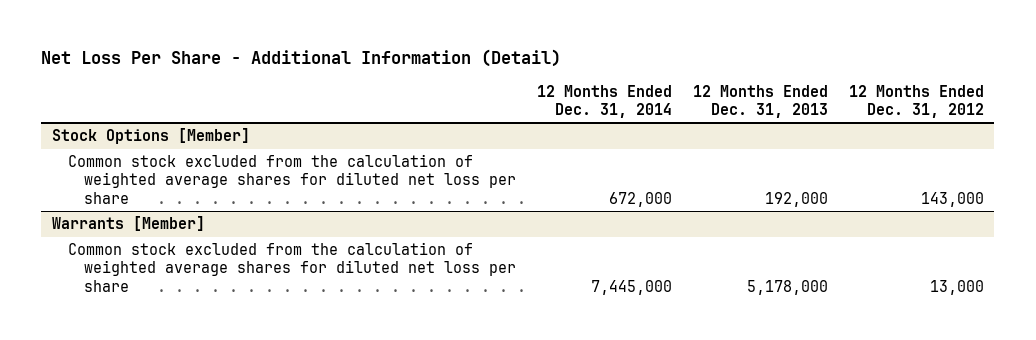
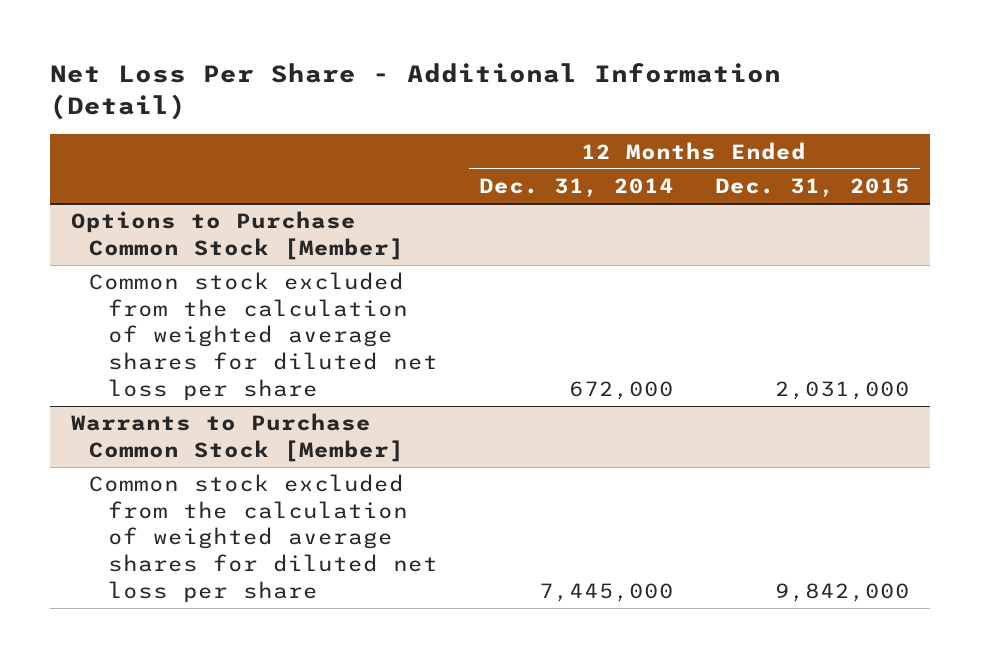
- | 12 Months Ended Dec. 31, 2014 | 12 Months Ended Dec. 31, 2013 | 12 Months Ended Dec. 31, 2012
+ | 12 Months Ended Dec. 31, 2014 | 12 Months Ended Dec. 31, 2015
- Stock Options [Member]
+ Options to Purchase Common Stock [Member]
- Warrants [Member]
+ Warrants to Purchase Common Stock [Member]

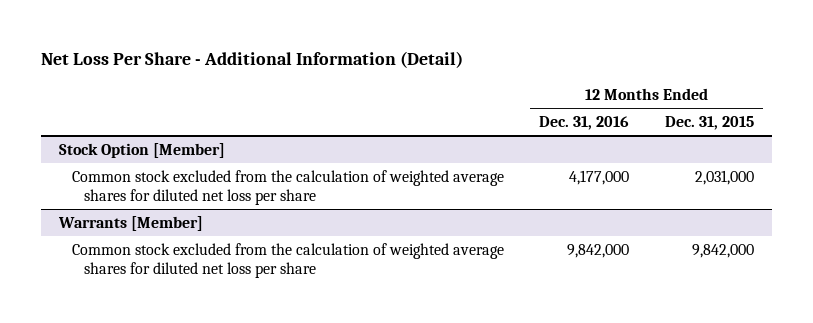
- | 12 Months Ended Dec. 31, 2014 | 12 Months Ended Dec. 31, 2015
+ | 12 Months Ended Dec. 31, 2016 | 12 Months Ended Dec. 31, 2015
- Options to Purchase Common Stock [Member]
+ Stock Option [Member]
- Warrants to Purchase Common Stock [Member]
+ Warrants [Member]

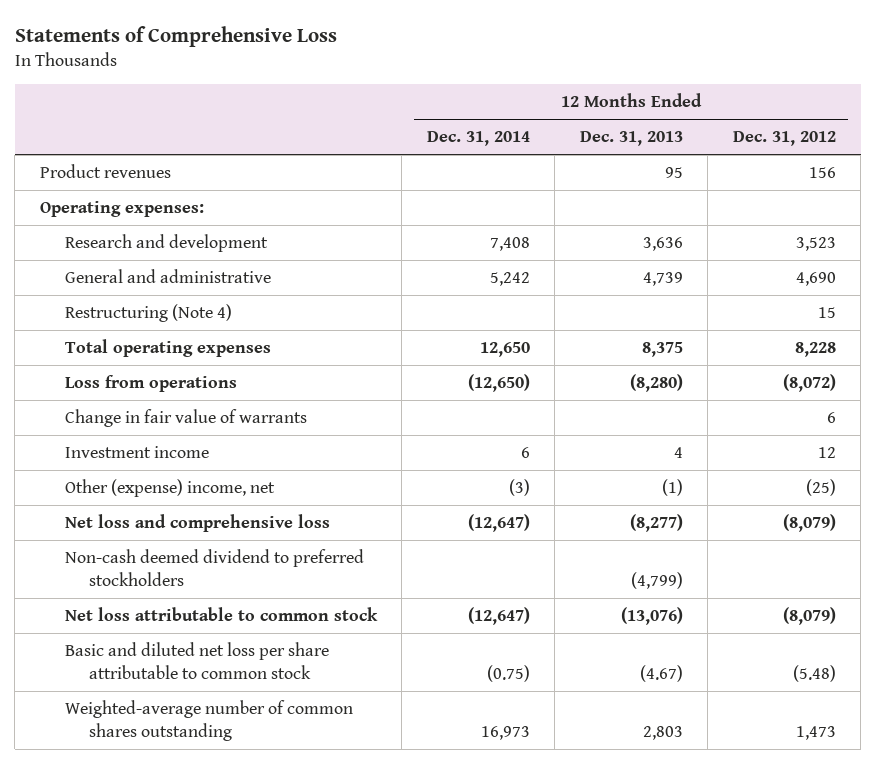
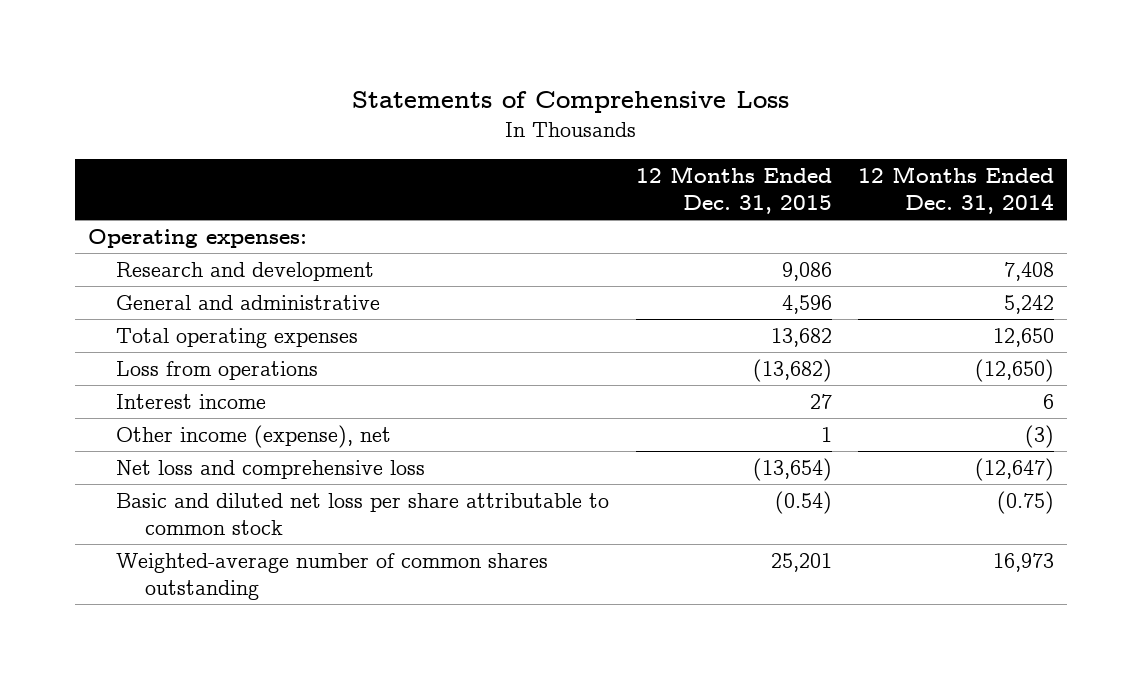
- | 12 Months Ended Dec. 31, 2014 | 12 Months Ended Dec. 31, 2013 | 12 Months Ended Dec. 31, 2012
+ | 12 Months Ended Dec. 31, 2015 | 12 Months Ended Dec. 31, 2014
- Product revenues | | 95 | 156
- Restructuring (Note 4) | | | 15
- Change in fair value of warrants | | | 6
- Investment income | 6 | 4 | 12
- Other (expense) income, net | (3) | (1) | (25)
+ Interest income | 27 | 6
+ Other income (expense), net | 1 | (3)
- Non-cash deemed dividend to preferred stockholders | | (4,799) |
- Net loss attributable to common stock | (12,647) | (13,076) | (8,079)

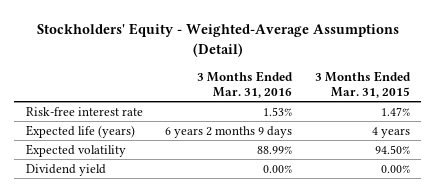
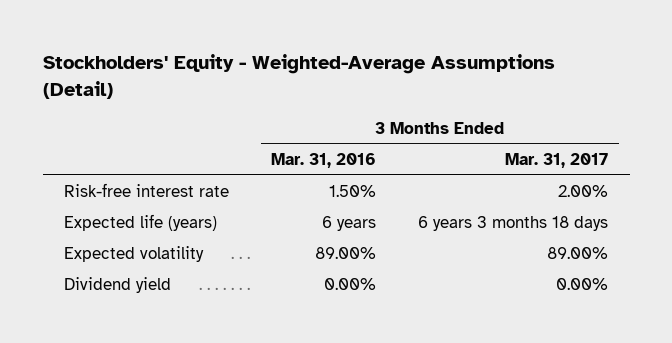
- | 3 Months Ended Mar. 31, 2016 | 3 Months Ended Mar. 31, 2015
+ | 3 Months Ended Mar. 31, 2016 | 3 Months Ended Mar. 31, 2017
- Risk-free interest rate | 1.53% | 1.47%
- Expected life (years) | 6 years 2 months 9 days | 4 years
- Expected volatility | 88.99% | 94.50%
+ Risk-free interest rate | 1.50% | 2.00%
+ Expected life (years) | 6 years | 6 years 3 months 18 days
+ Expected volatility | 89.00% | 89.00%

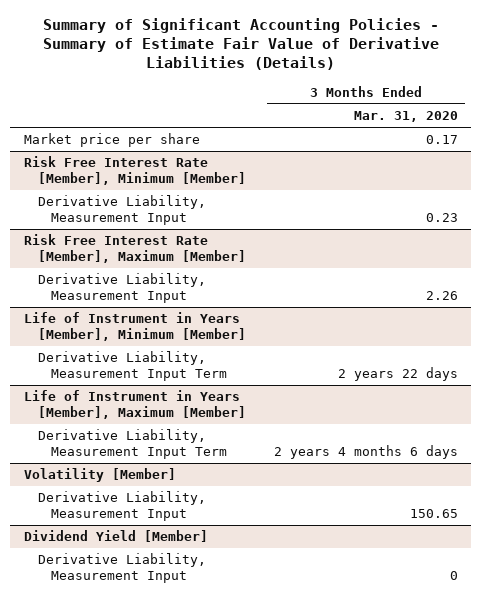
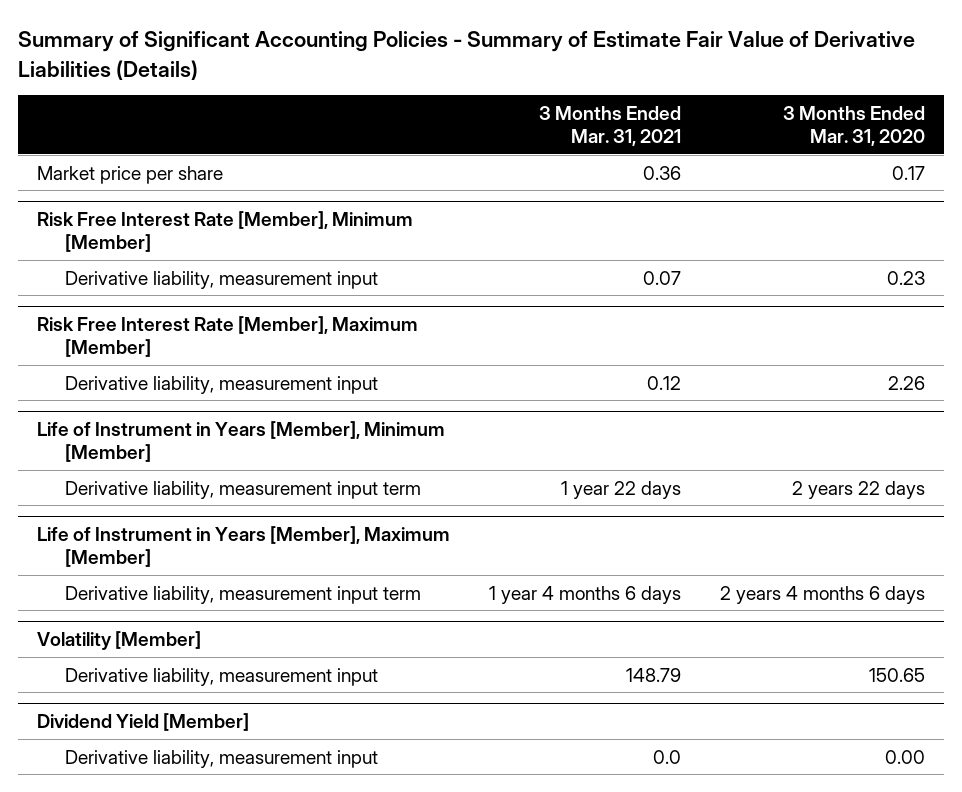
- | 3 Months Ended Mar. 31, 2020
+ | 3 Months Ended Mar. 31, 2021 | 3 Months Ended Mar. 31, 2020
@ Risk Free Interest Rate [Member], Minimum [Member]
- Derivative Liability, Measurement Input | 0.23
+ Derivative liability, measurement input | 0.07 | 0.23
@ Risk Free Interest Rate [Member], Maximum [Member]
- Derivative Liability, Measurement Input | 2.26
+ Derivative liability, measurement input | 0.12 | 2.26
@ Life of Instrument in Years [Member], Minimum [Member]
- Derivative Liability, Measurement Input Term | 2 years 22 days
+ Derivative liability, measurement input term | 1 year 22 days | 2 years 22 days
@ Life of Instrument in Years [Member], Maximum [Member]
- Derivative Liability, Measurement Input Term | 2 years 4 months 6 days
+ Derivative liability, measurement input term | 1 year 4 months 6 days | 2 years 4 months 6 days
@ Volatility [Member]
- Derivative Liability, Measurement Input | 150.65
+ Derivative liability, measurement input | 148.79 | 150.65
@ Dividend Yield [Member]
- Derivative Liability, Measurement Input | 0
+ Derivative liability, measurement input | 0.0 | 0.00

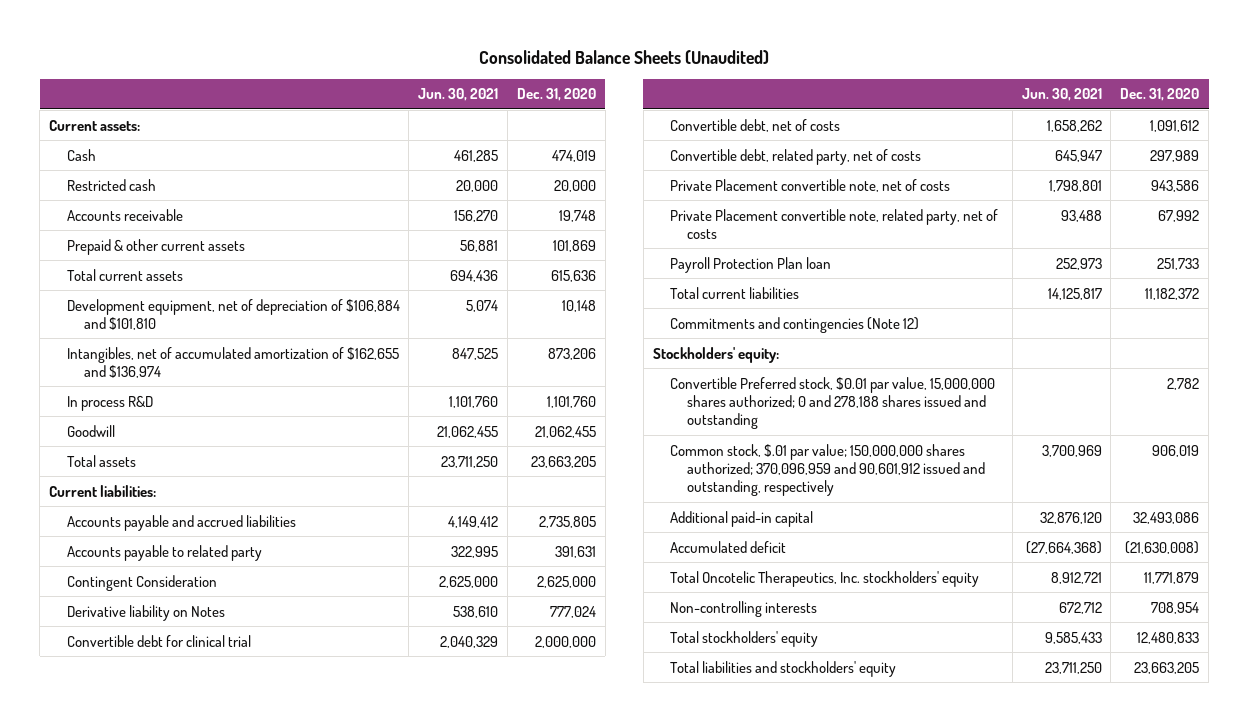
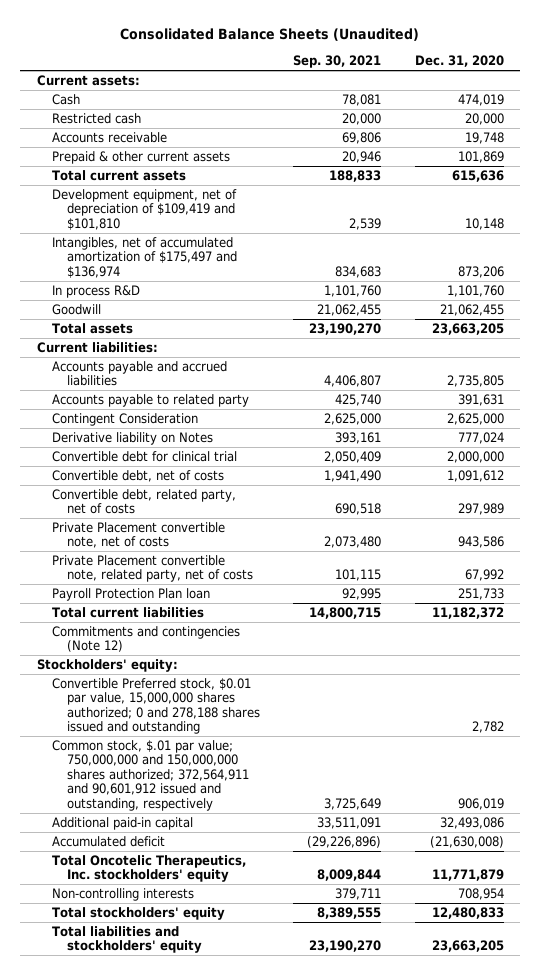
- | Jun. 30, 2021 | Dec. 31, 2020
+ | Sep. 30, 2021 | Dec. 31, 2020
- Development equipment, net of depreciation of $106,884 and $101,810 | 5,074 | 10,148
- Intangibles, net of accumulated amortization of $162,655 and $136,974 | 847,525 | 873,206
+ Development equipment, net of depreciation of $109,419 and $101,810 | 2,539 | 10,148
+ Intangibles, net of accumulated amortization of $175,497 and $136,974 | 834,683 | 873,206
- Common stock, $.01 par value; 150,000,000 shares authorized; 370,096,959 and 90,601,912 issued and outstanding, respectively | 3,700,969 | 906,019
+ Common stock, $.01 par value; 750,000,000 and 150,000,000 shares authorized; 372,564,911 and 90,601,912 issued and outstanding, respectively | 3,725,649 | 906,019

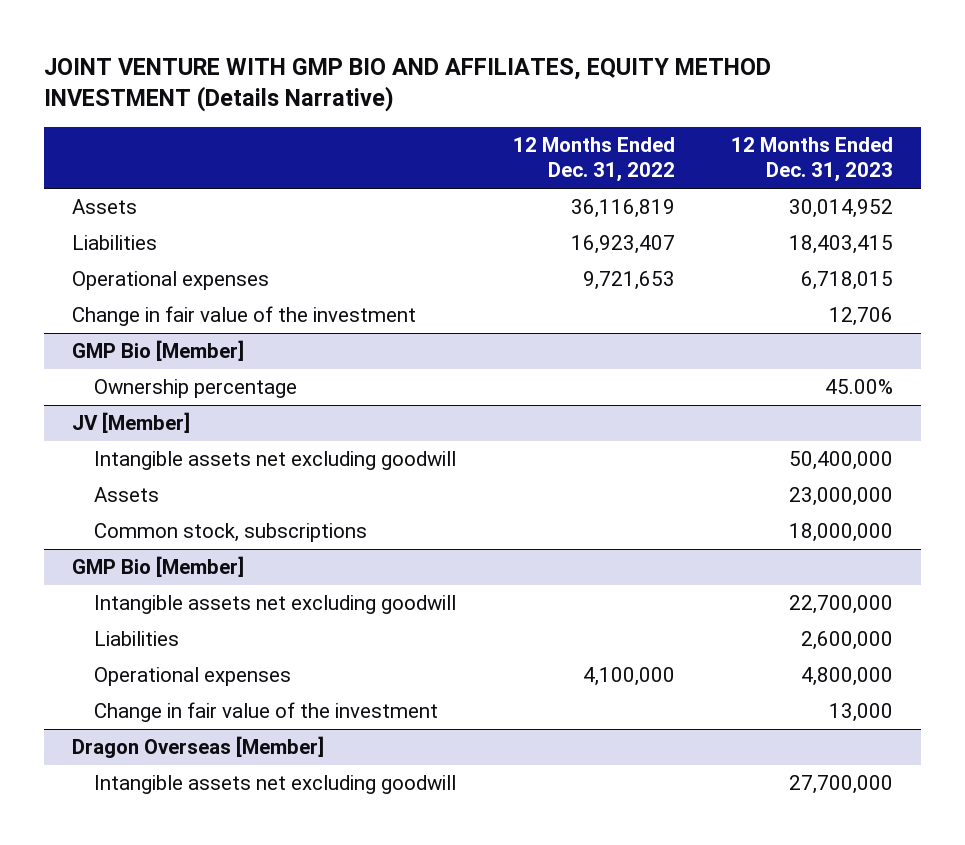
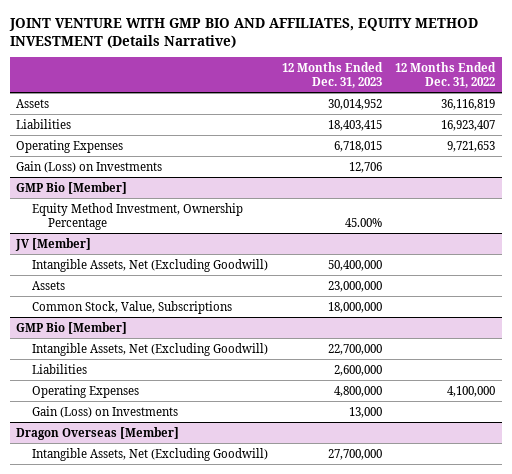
- | 12 Months Ended Dec. 31, 2022 | 12 Months Ended Dec. 31, 2023
+ | 12 Months Ended Dec. 31, 2023 | 12 Months Ended Dec. 31, 2022
- Operational expenses | 9,721,653 | 6,718,015
- Change in fair value of the investment | | 12,706
+ Operating Expenses | 6,718,015 | 9,721,653
+ Gain (Loss) on Investments | 12,706 |
@ GMP Bio [Member]
- Ownership percentage | | 45.00%
+ Equity Method Investment, Ownership Percentage | 45.00% |
@ JV [Member]
- Intangible assets net excluding goodwill | | 50,400,000
+ Intangible Assets, Net (Excluding Goodwill) | 50,400,000 |
- Common stock, subscriptions | | 18,000,000
+ Common Stock, Value, Subscriptions | 18,000,000 |
@ GMP Bio [Member]
- Intangible assets net excluding goodwill | | 22,700,000
+ Intangible Assets, Net (Excluding Goodwill) | 22,700,000 |
- Operational expenses | 4,100,000 | 4,800,000
- Change in fair value of the investment | | 13,000
+ Operating Expenses | 4,800,000 | 4,100,000
+ Gain (Loss) on Investments | 13,000 |
@ Dragon Overseas [Member]
- Intangible assets net excluding goodwill | | 27,700,000
+ Intangible Assets, Net (Excluding Goodwill) | 27,700,000 |

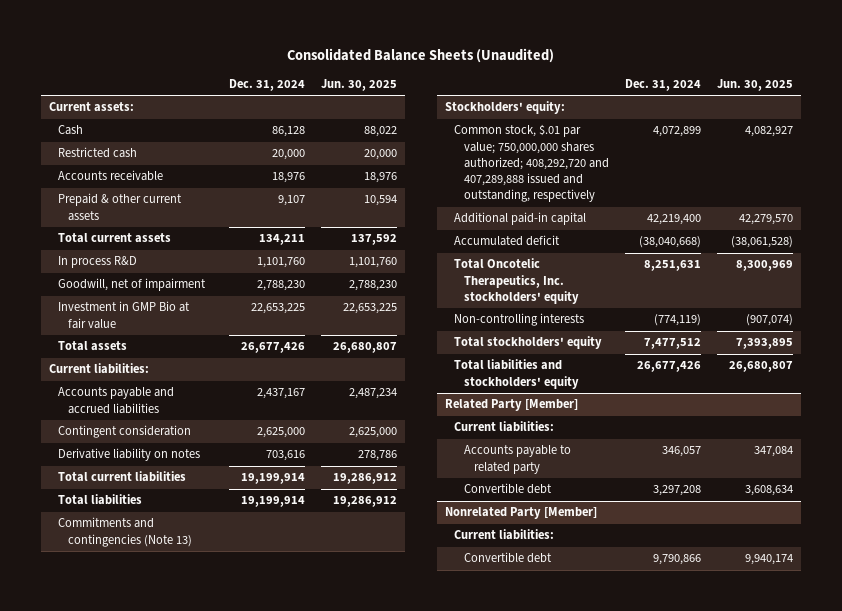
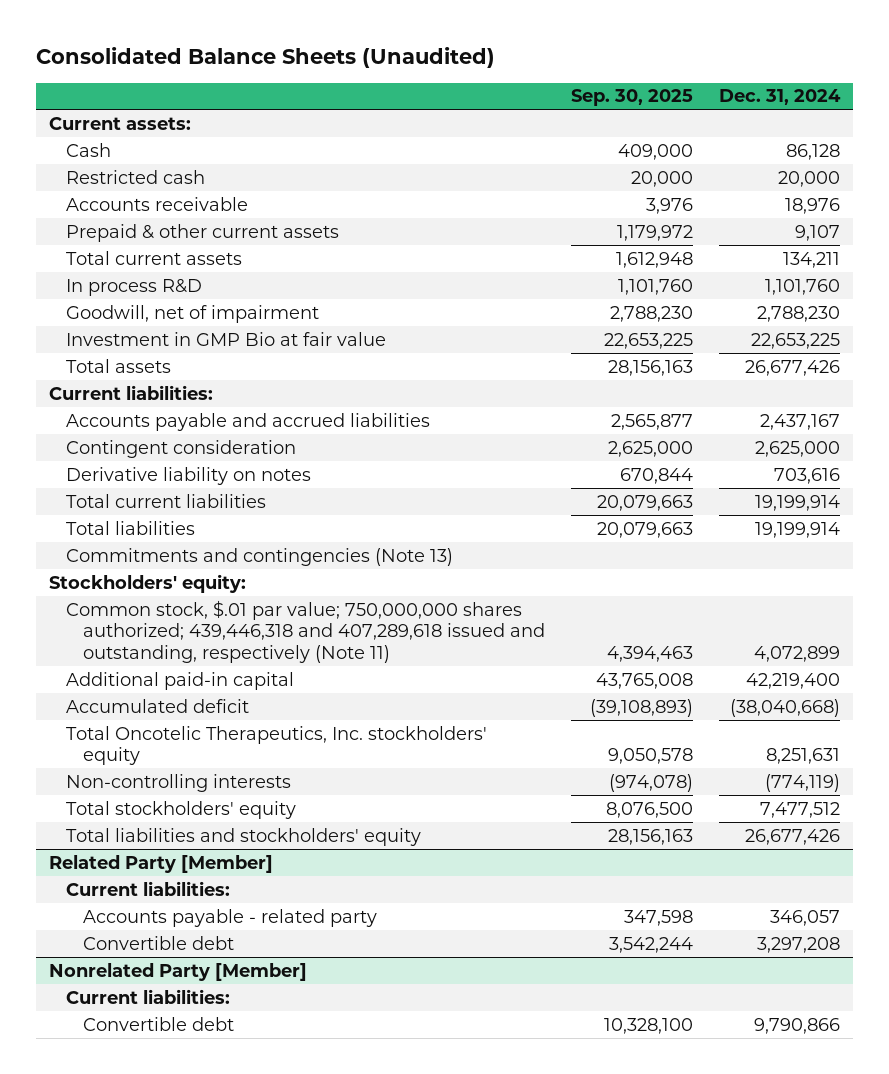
- | Dec. 31, 2024 | Jun. 30, 2025
+ | Sep. 30, 2025 | Dec. 31, 2024
- Common stock, $.01 par value; 750,000,000 shares authorized; 408,292,720 and 407,289,888 issued and outstanding, respectively | 4,072,899 | 4,082,927
+ Common stock, $.01 par value; 750,000,000 shares authorized; 439,446,318 and 407,289,618 issued and outstanding, respectively (Note 11) | 4,394,463 | 4,072,899
@ Related Party [Member]
- Accounts payable to related party | 346,057 | 347,084
+ Accounts payable - related party | 347,598 | 346,057

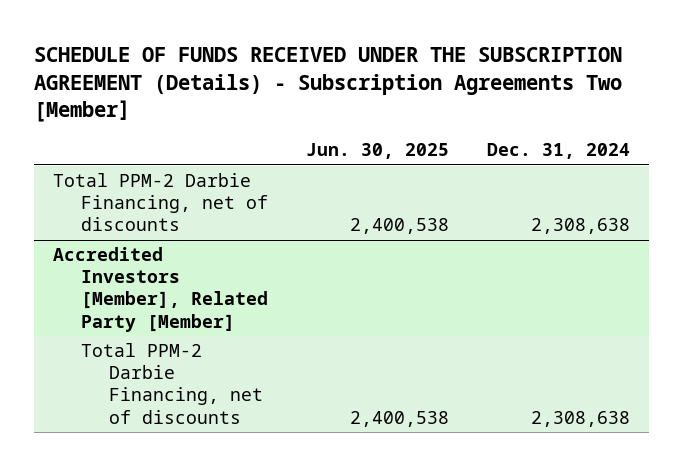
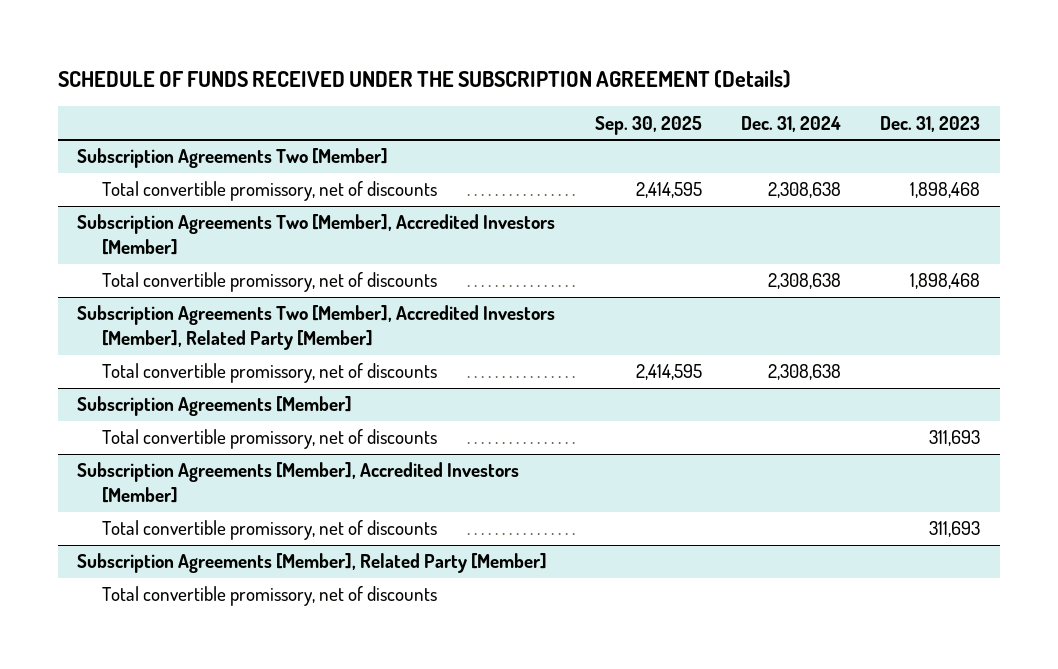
- SCHEDULE OF FUNDS RECEIVED UNDER THE SUBSCRIPTION AGREEMENT (Details) - Subscription Agreements Two [Member]
+ SCHEDULE OF FUNDS RECEIVED UNDER THE SUBSCRIPTION AGREEMENT (Details)
- | Jun. 30, 2025 | Dec. 31, 2024
+ | Sep. 30, 2025 | Dec. 31, 2024 | Dec. 31, 2023
- Total PPM-2 Darbie Financing, net of discounts | 2,400,538 | 2,308,638
- Accredited Investors [Member], Related Party [Member]
- Total PPM-2 Darbie Financing, net of discounts | 2,400,538 | 2,308,638
+ Subscription Agreements Two [Member]
+ Total convertible promissory, net of discounts | 2,414,595 | 2,308,638 | 1,898,468
+ Subscription Agreements Two [Member], Accredited Investors [Member]
+ Total convertible promissory, net of discounts | | 2,308,638 | 1,898,468
+ Subscription Agreements Two [Member], Accredited Investors [Member], Related Party [Member]
+ Total convertible promissory, net of discounts | 2,414,595 | 2,308,638 |
+ Subscription Agreements [Member]
+ Total convertible promissory, net of discounts | | | 311,693
+ Subscription Agreements [Member], Accredited Investors [Member]
+ Total convertible promissory, net of discounts | | | 311,693
+ Subscription Agreements [Member], Related Party [Member]
+ Total convertible promissory, net of discounts

